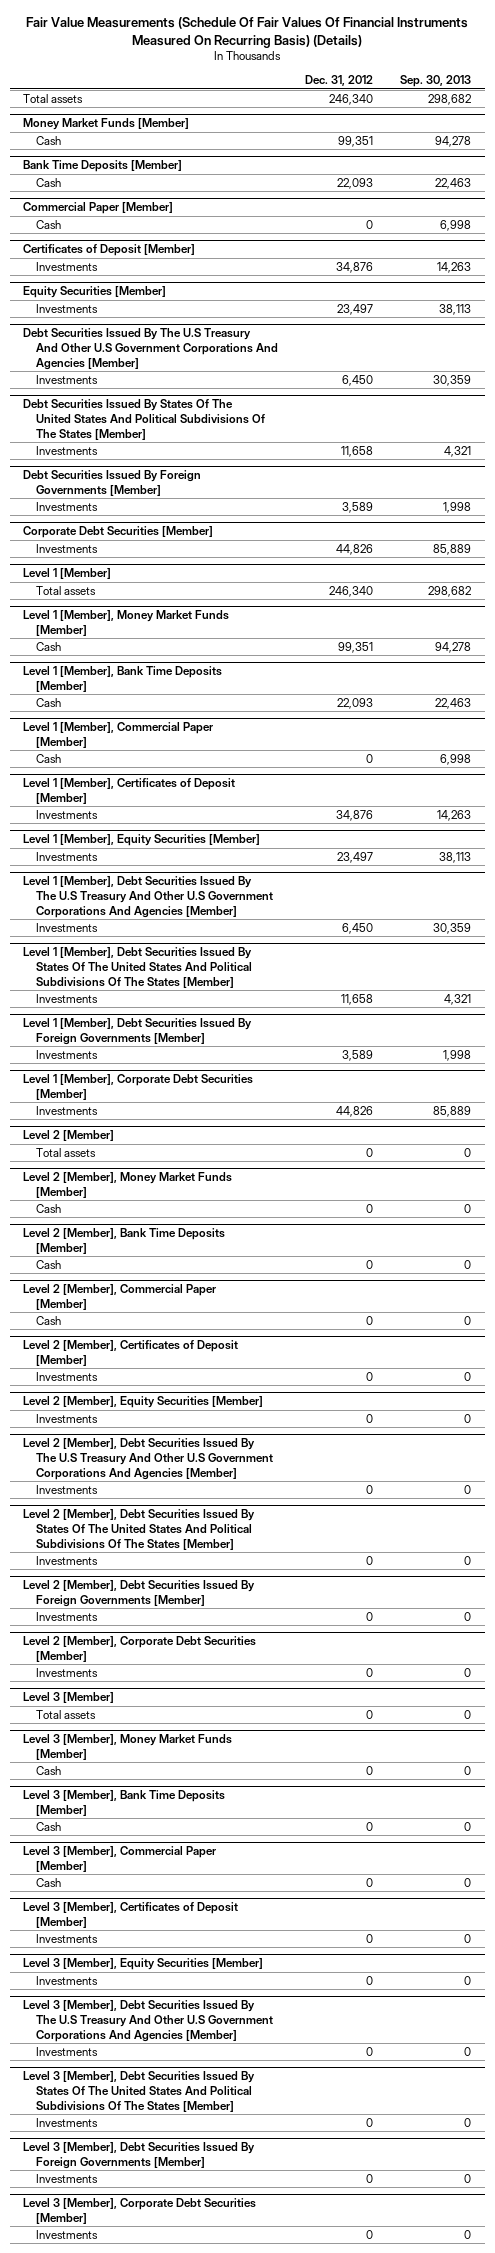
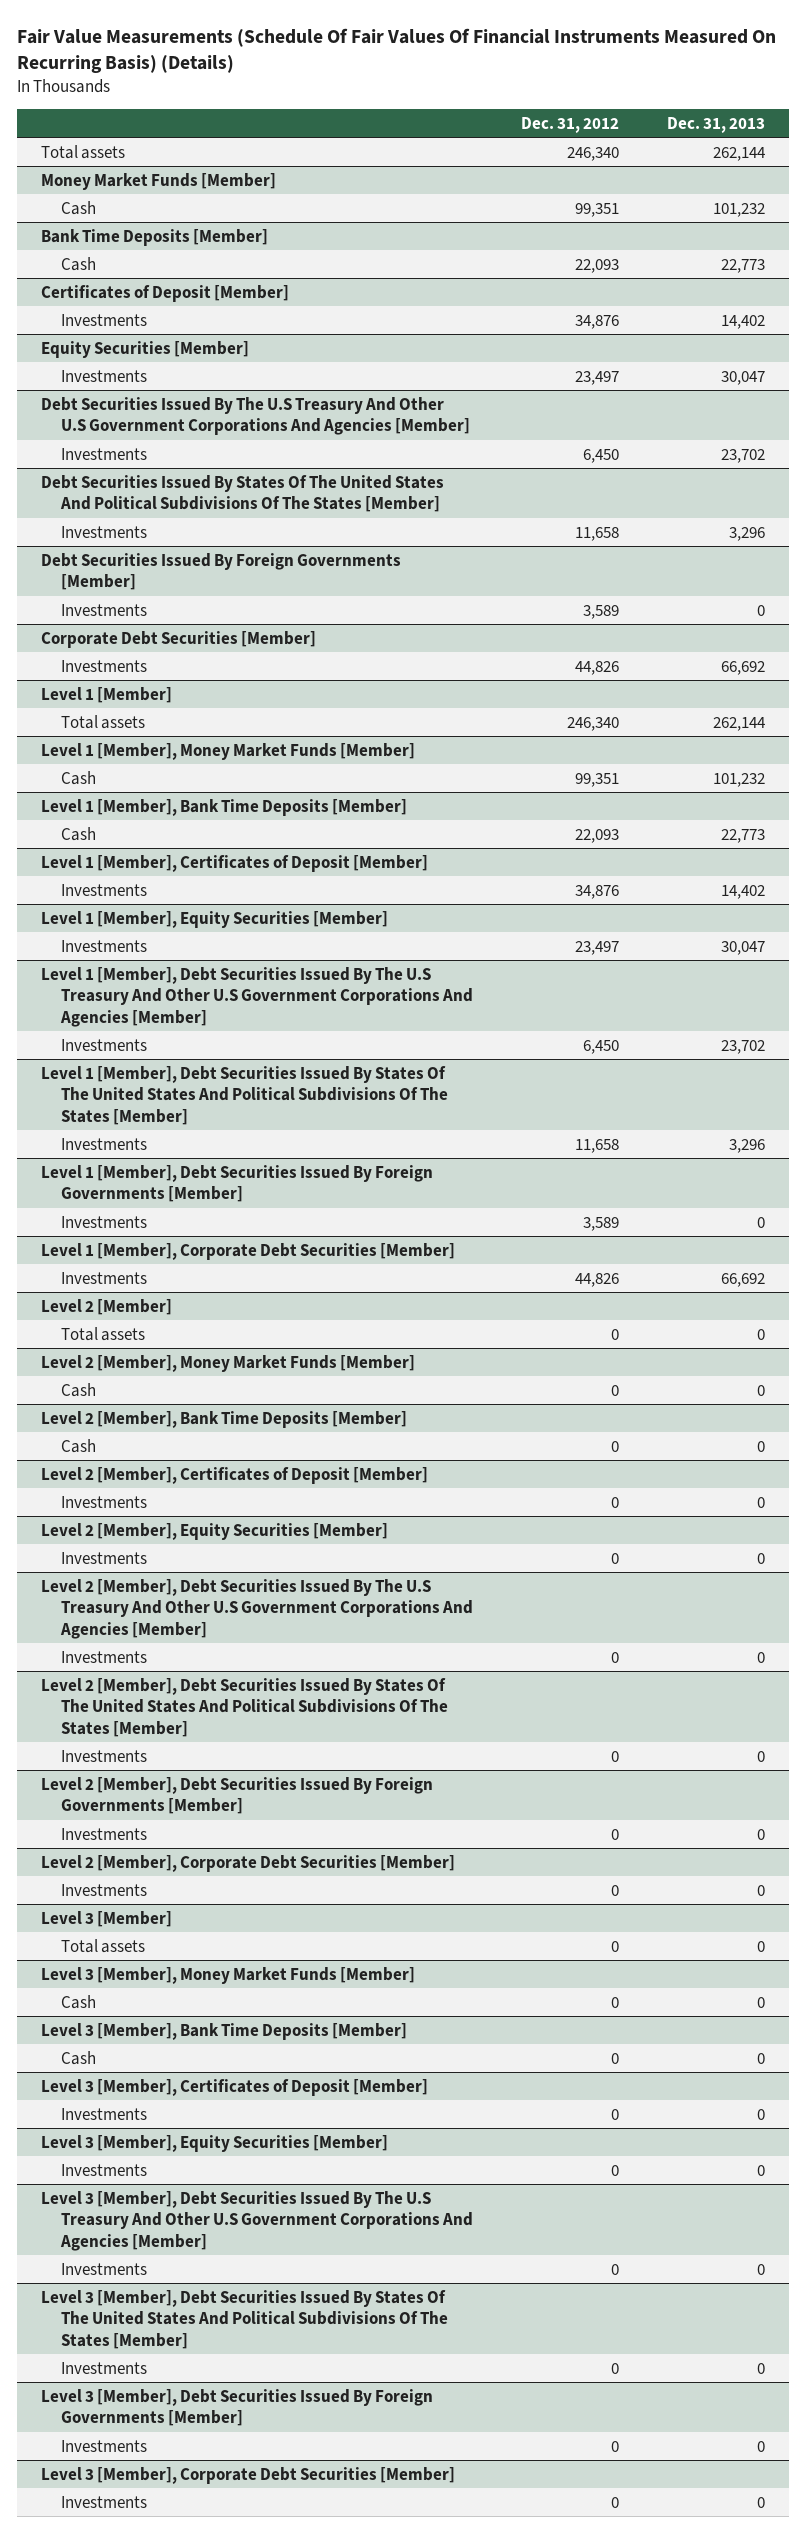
- | Dec. 31, 2012 | Sep. 30, 2013
+ | Dec. 31, 2012 | Dec. 31, 2013
- Commercial Paper [Member]
- Cash | 0 | 6,998
- Level 1 [Member], Commercial Paper [Member]
- Cash | 0 | 6,998
- Level 2 [Member], Commercial Paper [Member]
- Cash | 0 | 0
- Level 3 [Member], Commercial Paper [Member]
- Cash | 0 | 0

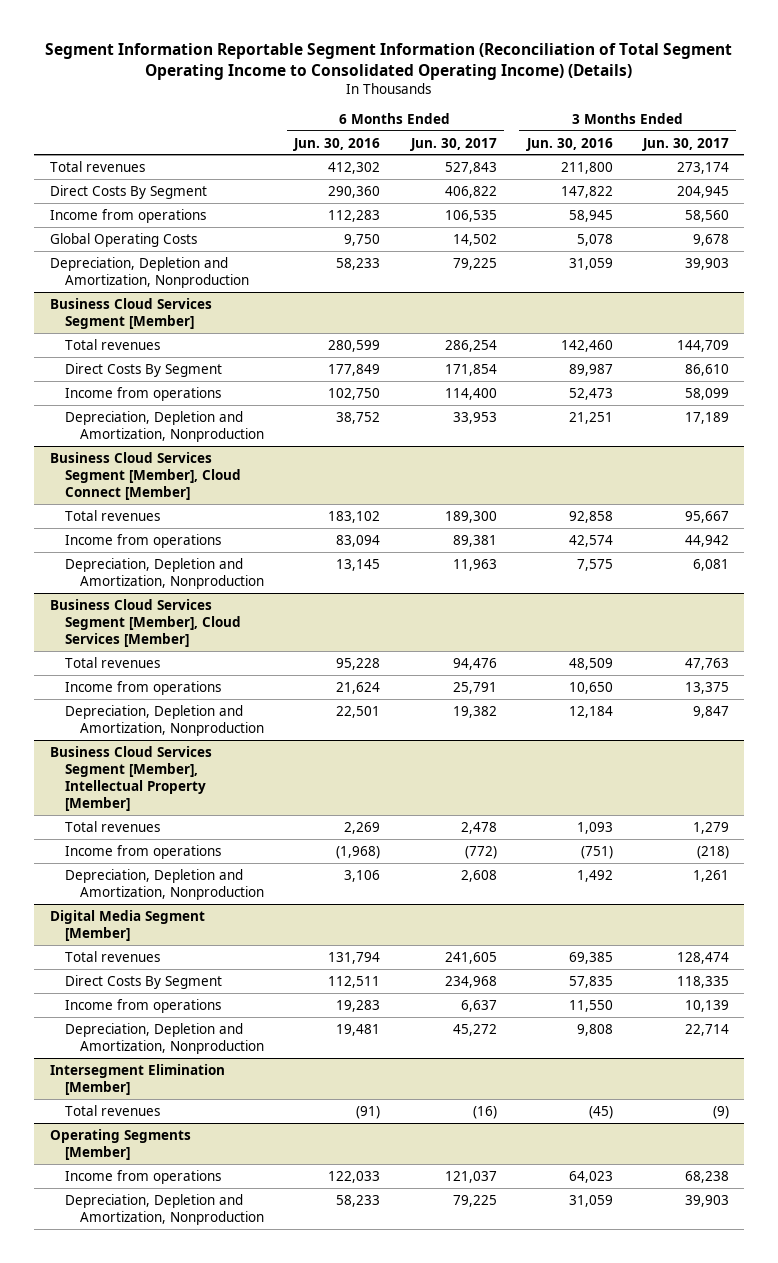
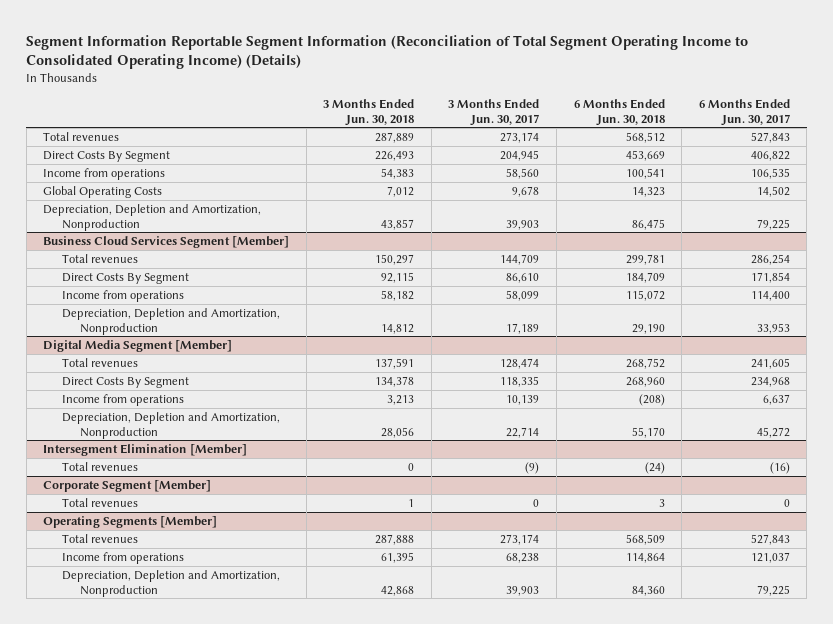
- | 6 Months Ended Jun. 30, 2016 | 6 Months Ended Jun. 30, 2017 | 3 Months Ended Jun. 30, 2016 | 3 Months Ended Jun. 30, 2017
+ | 3 Months Ended Jun. 30, 2018 | 3 Months Ended Jun. 30, 2017 | 6 Months Ended Jun. 30, 2018 | 6 Months Ended Jun. 30, 2017
- Business Cloud Services Segment [Member], Cloud Connect [Member]
- Total revenues | 183,102 | 189,300 | 92,858 | 95,667
- Income from operations | 83,094 | 89,381 | 42,574 | 44,942
- Depreciation, Depletion and Amortization, Nonproduction | 13,145 | 11,963 | 7,575 | 6,081
- Business Cloud Services Segment [Member], Cloud Services [Member]
- Total revenues | 95,228 | 94,476 | 48,509 | 47,763
- Income from operations | 21,624 | 25,791 | 10,650 | 13,375
- Depreciation, Depletion and Amortization, Nonproduction | 22,501 | 19,382 | 12,184 | 9,847
- Business Cloud Services Segment [Member], Intellectual Property [Member]
- Total revenues | 2,269 | 2,478 | 1,093 | 1,279
- Income from operations | (1,968) | (772) | (751) | (218)
- Depreciation, Depletion and Amortization, Nonproduction | 3,106 | 2,608 | 1,492 | 1,261
+ Corporate Segment [Member]
+ Total revenues | 1 | 0 | 3 | 0
@ Operating Segments [Member]
+ Total revenues | 287,888 | 273,174 | 568,509 | 527,843

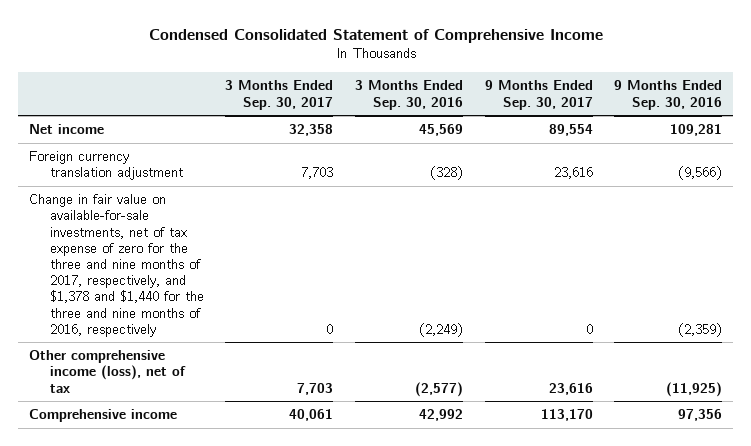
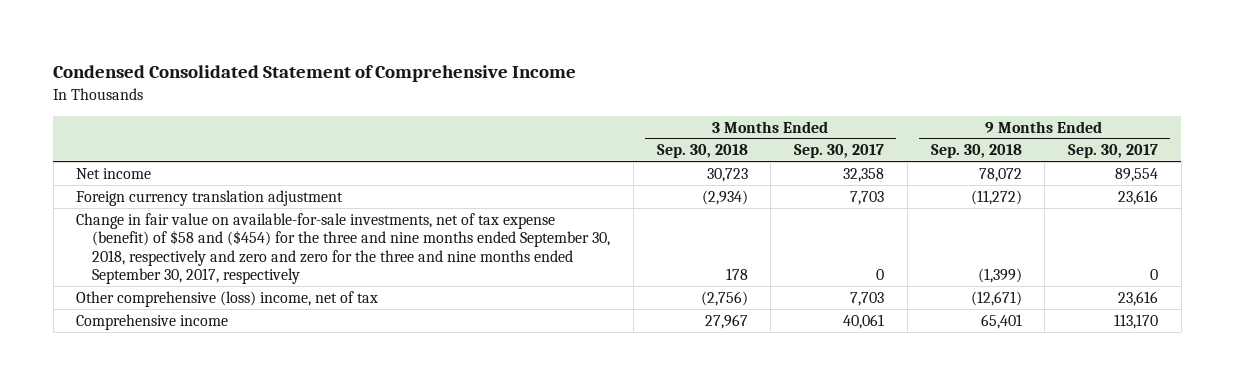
- | 3 Months Ended Sep. 30, 2017 | 3 Months Ended Sep. 30, 2016 | 9 Months Ended Sep. 30, 2017 | 9 Months Ended Sep. 30, 2016
+ | 3 Months Ended Sep. 30, 2018 | 3 Months Ended Sep. 30, 2017 | 9 Months Ended Sep. 30, 2018 | 9 Months Ended Sep. 30, 2017
- Change in fair value on available-for-sale investments, net of tax expense of zero for the three and nine months of 2017, respectively, and $1,378 and $1,440 for the three and nine months of 2016, respectively | 0 | (2,249) | 0 | (2,359)
- Other comprehensive income (loss), net of tax | 7,703 | (2,577) | 23,616 | (11,925)
+ Change in fair value on available-for-sale investments, net of tax expense (benefit) of $58 and ($454) for the three and nine months ended September 30, 2018, respectively and zero and zero for the three and nine months ended September 30, 2017, respectively | 178 | 0 | (1,399) | 0
+ Other comprehensive (loss) income, net of tax | (2,756) | 7,703 | (12,671) | 23,616

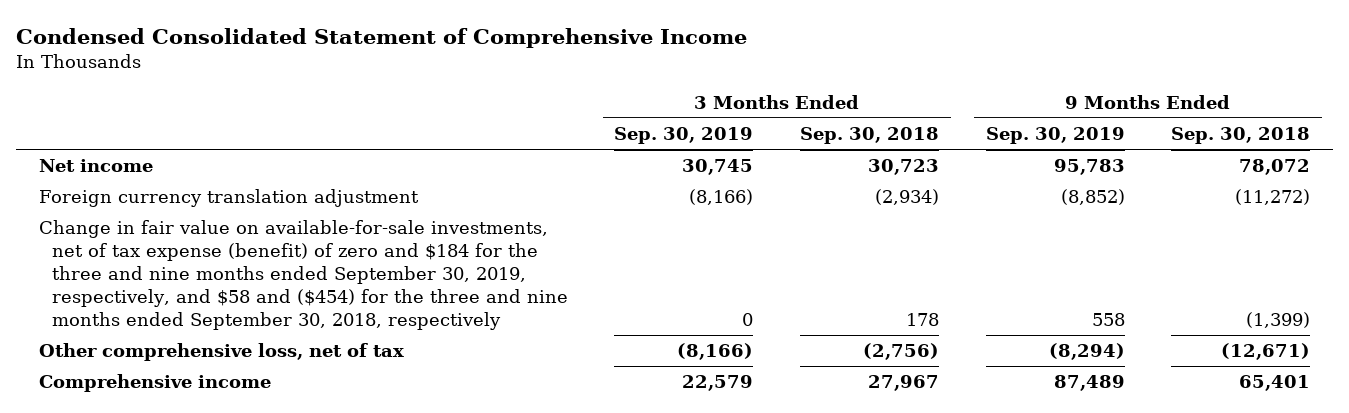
- | 3 Months Ended Sep. 30, 2018 | 3 Months Ended Sep. 30, 2017 | 9 Months Ended Sep. 30, 2018 | 9 Months Ended Sep. 30, 2017
+ | 3 Months Ended Sep. 30, 2019 | 3 Months Ended Sep. 30, 2018 | 9 Months Ended Sep. 30, 2019 | 9 Months Ended Sep. 30, 2018
- Change in fair value on available-for-sale investments, net of tax expense (benefit) of $58 and ($454) for the three and nine months ended September 30, 2018, respectively and zero and zero for the three and nine months ended September 30, 2017, respectively | 178 | 0 | (1,399) | 0
- Other comprehensive (loss) income, net of tax | (2,756) | 7,703 | (12,671) | 23,616
+ Change in fair value on available-for-sale investments, net of tax expense (benefit) of zero and $184 for the three and nine months ended September 30, 2019, respectively, and $58 and ($454) for the three and nine months ended September 30, 2018, respectively | 0 | 178 | 558 | (1,399)
+ Other comprehensive loss, net of tax | (8,166) | (2,756) | (8,294) | (12,671)

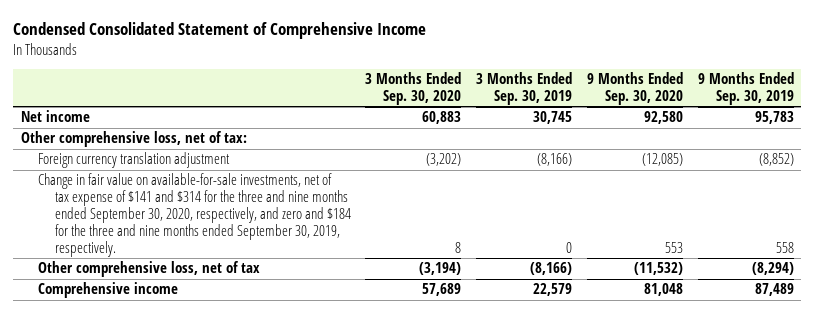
- | 3 Months Ended Sep. 30, 2019 | 3 Months Ended Sep. 30, 2018 | 9 Months Ended Sep. 30, 2019 | 9 Months Ended Sep. 30, 2018
+ | 3 Months Ended Sep. 30, 2020 | 3 Months Ended Sep. 30, 2019 | 9 Months Ended Sep. 30, 2020 | 9 Months Ended Sep. 30, 2019
+ Other comprehensive loss, net of tax:
- Change in fair value on available-for-sale investments, net of tax expense (benefit) of zero and $184 for the three and nine months ended September 30, 2019, respectively, and $58 and ($454) for the three and nine months ended September 30, 2018, respectively | 0 | 178 | 558 | (1,399)
+ Change in fair value on available-for-sale investments, net of tax expense of $141 and $314 for the three and nine months ended September 30, 2020, respectively, and zero and $184 for the three and nine months ended September 30, 2019, respectively. | 8 | 0 | 553 | 558

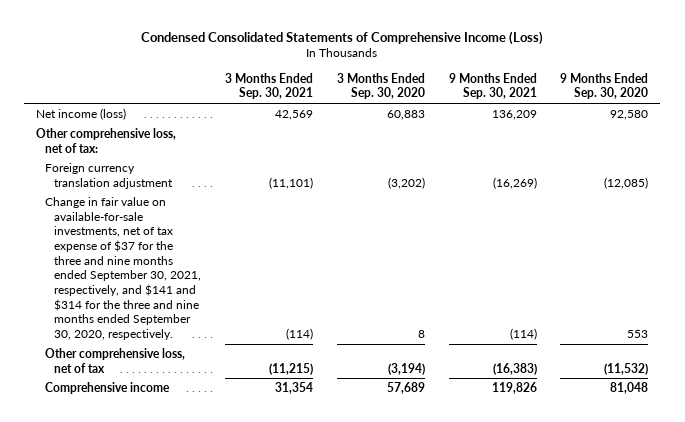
- Condensed Consolidated Statement of Comprehensive Income
+ Condensed Consolidated Statements of Comprehensive Income (Loss)
- | 3 Months Ended Sep. 30, 2020 | 3 Months Ended Sep. 30, 2019 | 9 Months Ended Sep. 30, 2020 | 9 Months Ended Sep. 30, 2019
+ | 3 Months Ended Sep. 30, 2021 | 3 Months Ended Sep. 30, 2020 | 9 Months Ended Sep. 30, 2021 | 9 Months Ended Sep. 30, 2020
- Net income | 60,883 | 30,745 | 92,580 | 95,783
+ Net income (loss) | 42,569 | 60,883 | 136,209 | 92,580
- Change in fair value on available-for-sale investments, net of tax expense of $141 and $314 for the three and nine months ended September 30, 2020, respectively, and zero and $184 for the three and nine months ended September 30, 2019, respectively. | 8 | 0 | 553 | 558
+ Change in fair value on available-for-sale investments, net of tax expense of $37 for the three and nine months ended September 30, 2021, respectively, and $141 and $314 for the three and nine months ended September 30, 2020, respectively. | (114) | 8 | (114) | 553

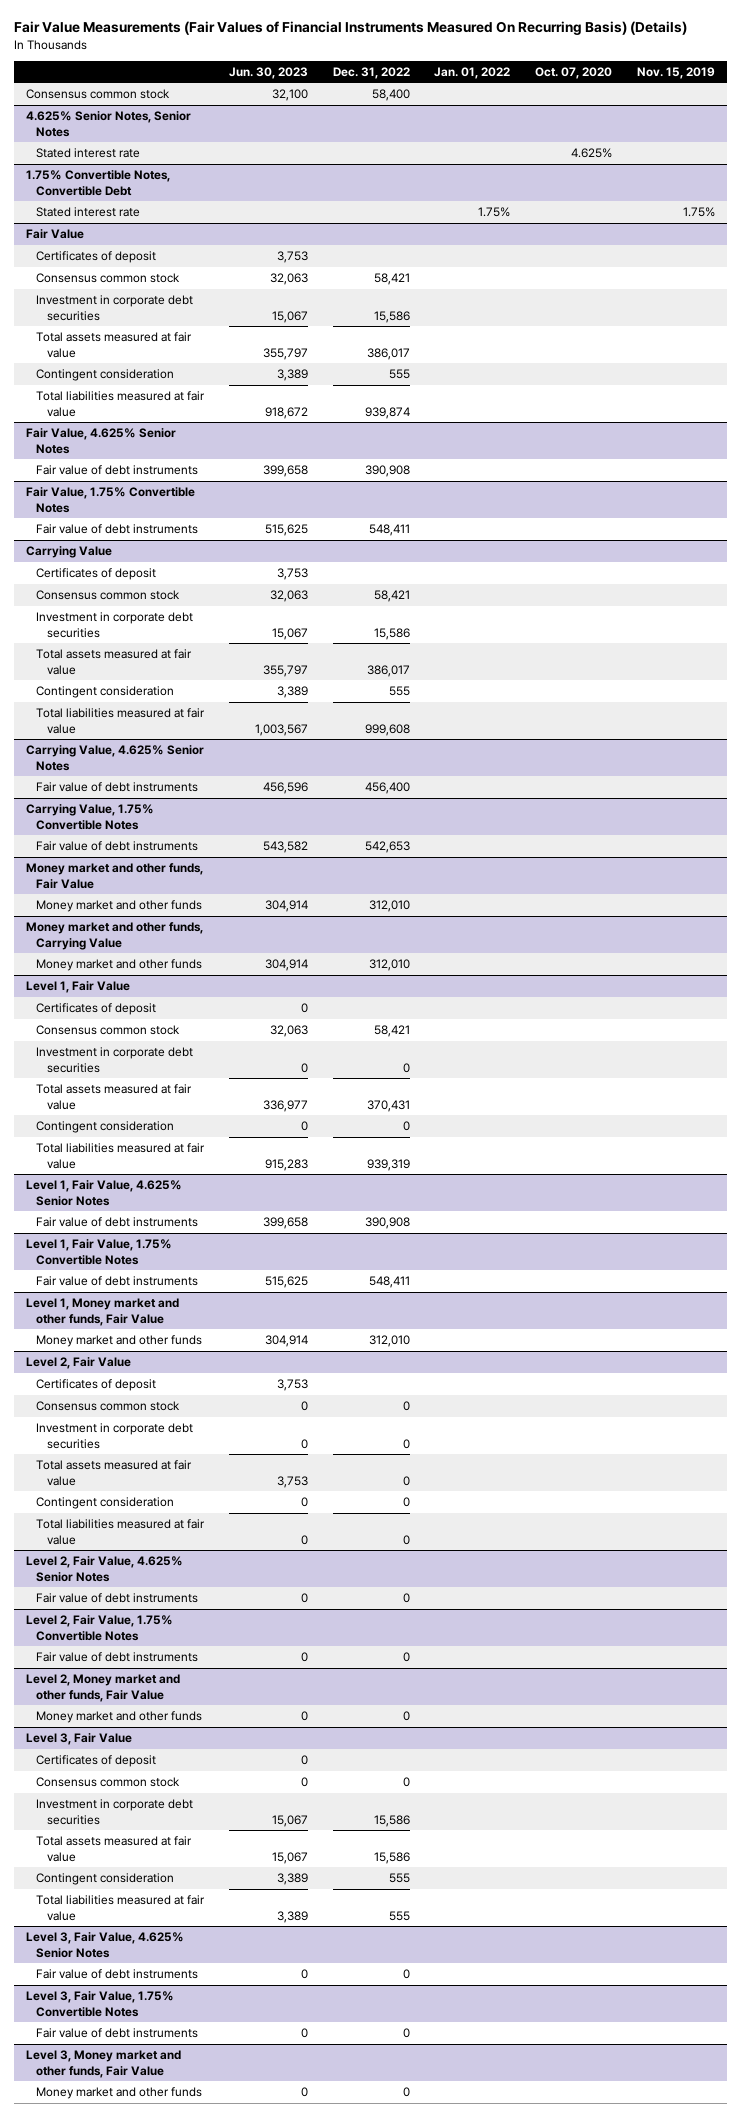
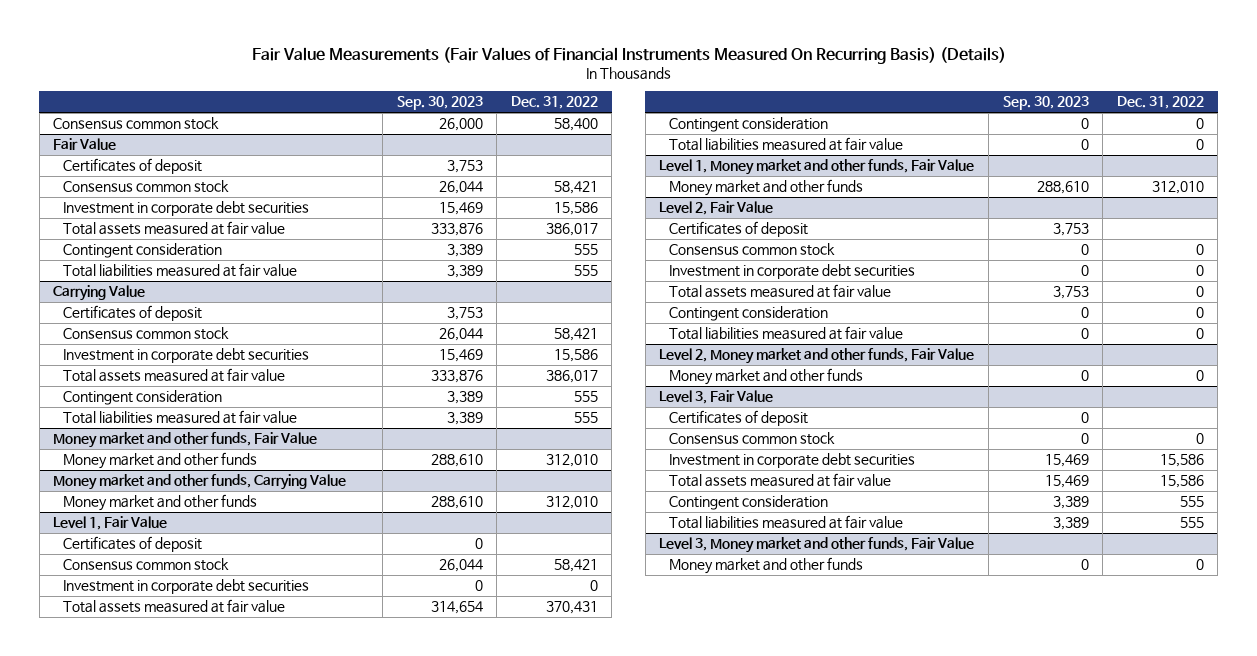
- | Jun. 30, 2023 | Dec. 31, 2022 | Jan. 01, 2022 | Oct. 07, 2020 | Nov. 15, 2019
+ | Sep. 30, 2023 | Dec. 31, 2022
- 4.625% Senior Notes, Senior Notes
- Stated interest rate | | | | 4.625% |
- 1.75% Convertible Notes, Convertible Debt
- Stated interest rate | | | 1.75% | | 1.75%
@ Fair Value
- Total liabilities measured at fair value | 918,672 | 939,874 | | |
- Fair Value, 4.625% Senior Notes
- Fair value of debt instruments | 399,658 | 390,908 | | |
- Fair Value, 1.75% Convertible Notes
- Fair value of debt instruments | 515,625 | 548,411 | | |
@ Fair Value
+ Total liabilities measured at fair value | 3,389 | 555
@ Carrying Value
- Total liabilities measured at fair value | 1,003,567 | 999,608 | | |
- Carrying Value, 4.625% Senior Notes
- Fair value of debt instruments | 456,596 | 456,400 | | |
- Carrying Value, 1.75% Convertible Notes
- Fair value of debt instruments | 543,582 | 542,653 | | |
@ Carrying Value
+ Total liabilities measured at fair value | 3,389 | 555
@ Level 1, Fair Value
- Total liabilities measured at fair value | 915,283 | 939,319 | | |
- Level 1, Fair Value, 4.625% Senior Notes
- Fair value of debt instruments | 399,658 | 390,908 | | |
- Level 1, Fair Value, 1.75% Convertible Notes
- Fair value of debt instruments | 515,625 | 548,411 | | |
@ Level 1, Fair Value
+ Total liabilities measured at fair value | 0 | 0
- Level 2, Fair Value, 4.625% Senior Notes
- Fair value of debt instruments | 0 | 0 | | |
- Level 2, Fair Value, 1.75% Convertible Notes
- Fair value of debt instruments | 0 | 0 | | |
- Level 3, Fair Value, 4.625% Senior Notes
- Fair value of debt instruments | 0 | 0 | | |
- Level 3, Fair Value, 1.75% Convertible Notes
- Fair value of debt instruments | 0 | 0 | | |

